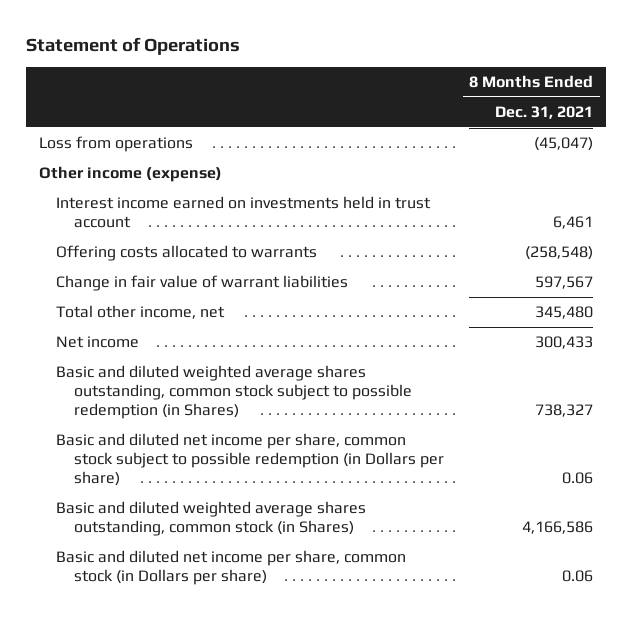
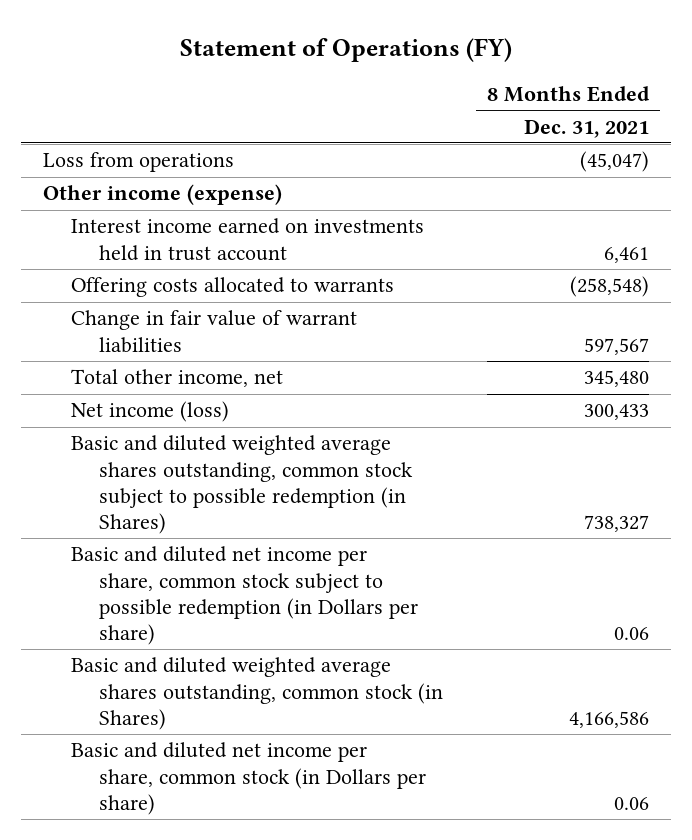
- Statement of Operations
+ Statement of Operations (FY)
- Net income | 300,433
+ Net income (loss) | 300,433

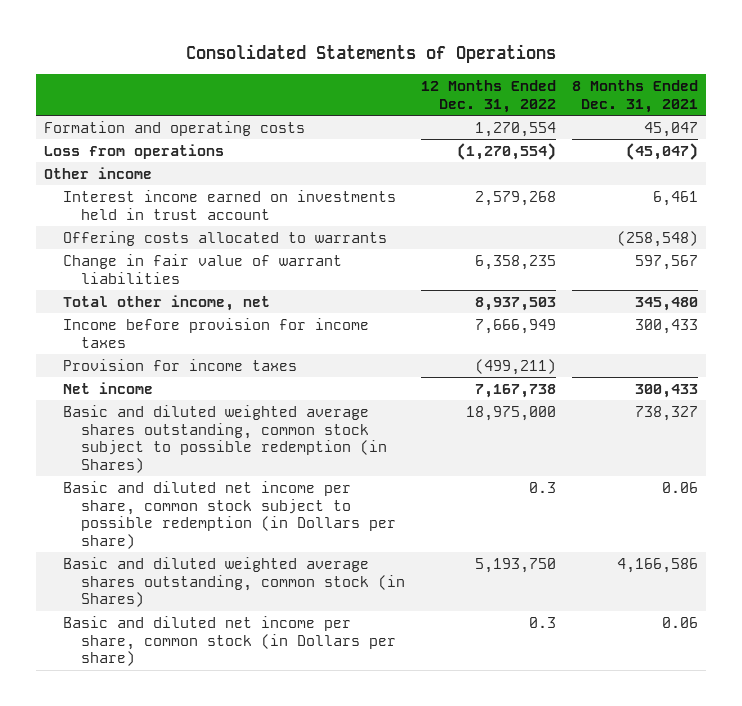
- Statement of Operations (FY)
+ Consolidated Statements of Operations
- | 8 Months Ended Dec. 31, 2021
+ | 12 Months Ended Dec. 31, 2022 | 8 Months Ended Dec. 31, 2021
+ Formation and operating costs | 1,270,554 | 45,047
- Other income (expense)
+ Other income
- Net income (loss) | 300,433
+ Income before provision for income taxes | 7,666,949 | 300,433
+ Provision for income taxes | (499,211) |
+ Net income | 7,167,738 | 300,433

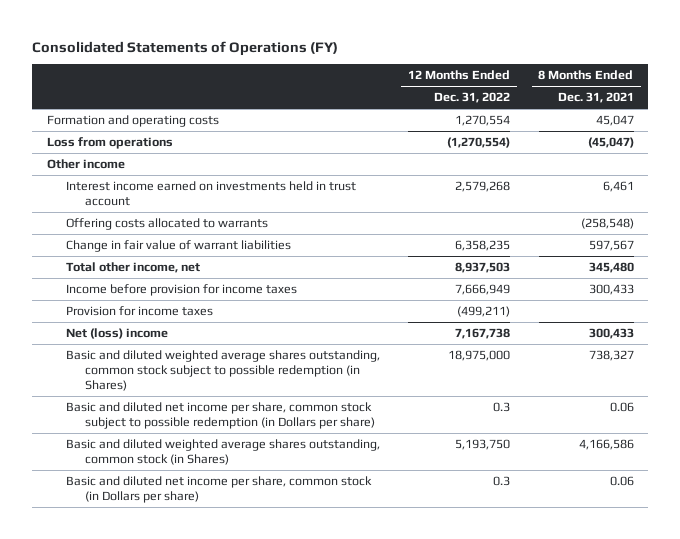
- Consolidated Statements of Operations
+ Consolidated Statements of Operations (FY)
- Net income | 7,167,738 | 300,433
+ Net (loss) income | 7,167,738 | 300,433

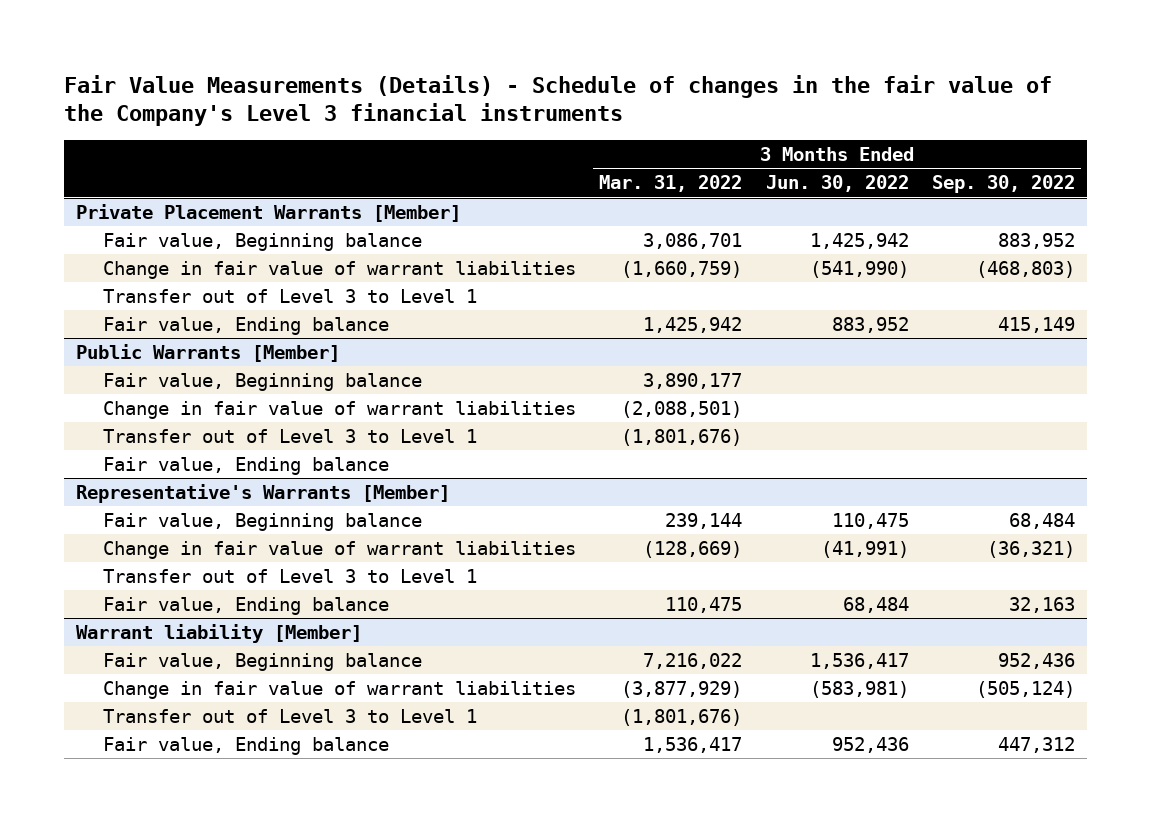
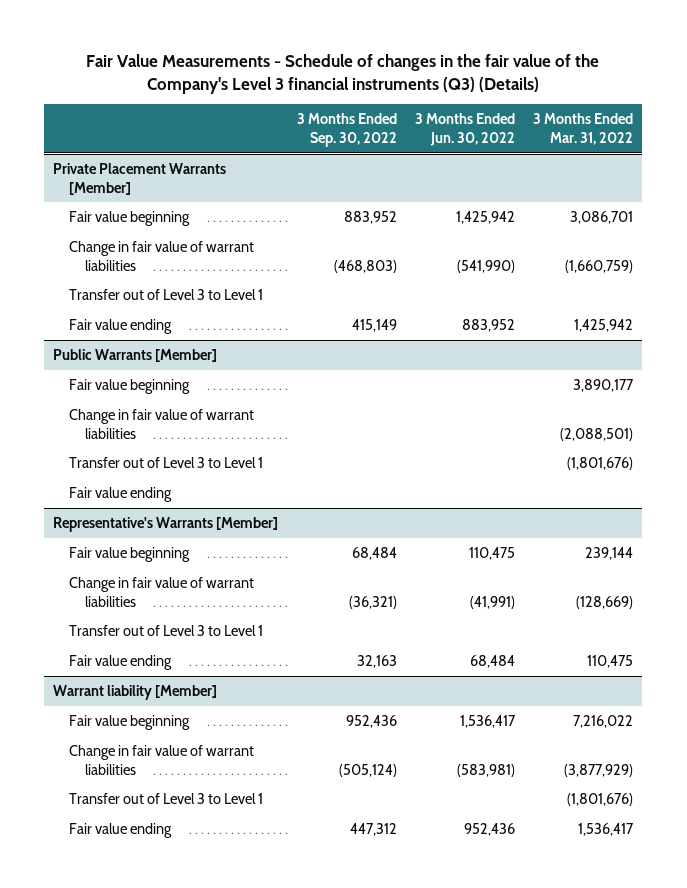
- Fair Value Measurements (Details) - Schedule of changes in the fair value of the Company's Level 3 financial instruments
+ Fair Value Measurements - Schedule of changes in the fair value of the Company's Level 3 financial instruments (Q3) (Details)
- | 3 Months Ended Mar. 31, 2022 | 3 Months Ended Jun. 30, 2022 | 3 Months Ended Sep. 30, 2022
+ | 3 Months Ended Sep. 30, 2022 | 3 Months Ended Jun. 30, 2022 | 3 Months Ended Mar. 31, 2022
@ Private Placement Warrants [Member]
- Fair value, Beginning balance | 3,086,701 | 1,425,942 | 883,952
+ Fair value beginning | 883,952 | 1,425,942 | 3,086,701
- Fair value, Ending balance | 1,425,942 | 883,952 | 415,149
+ Fair value ending | 415,149 | 883,952 | 1,425,942
@ Public Warrants [Member]
- Fair value, Beginning balance | 3,890,177 | |
+ Fair value beginning | | | 3,890,177
- Fair value, Ending balance
+ Fair value ending
@ Representative's Warrants [Member]
- Fair value, Beginning balance | 239,144 | 110,475 | 68,484
+ Fair value beginning | 68,484 | 110,475 | 239,144
- Fair value, Ending balance | 110,475 | 68,484 | 32,163
+ Fair value ending | 32,163 | 68,484 | 110,475
@ Warrant liability [Member]
- Fair value, Beginning balance | 7,216,022 | 1,536,417 | 952,436
+ Fair value beginning | 952,436 | 1,536,417 | 7,216,022
- Fair value, Ending balance | 1,536,417 | 952,436 | 447,312
+ Fair value ending | 447,312 | 952,436 | 1,536,417

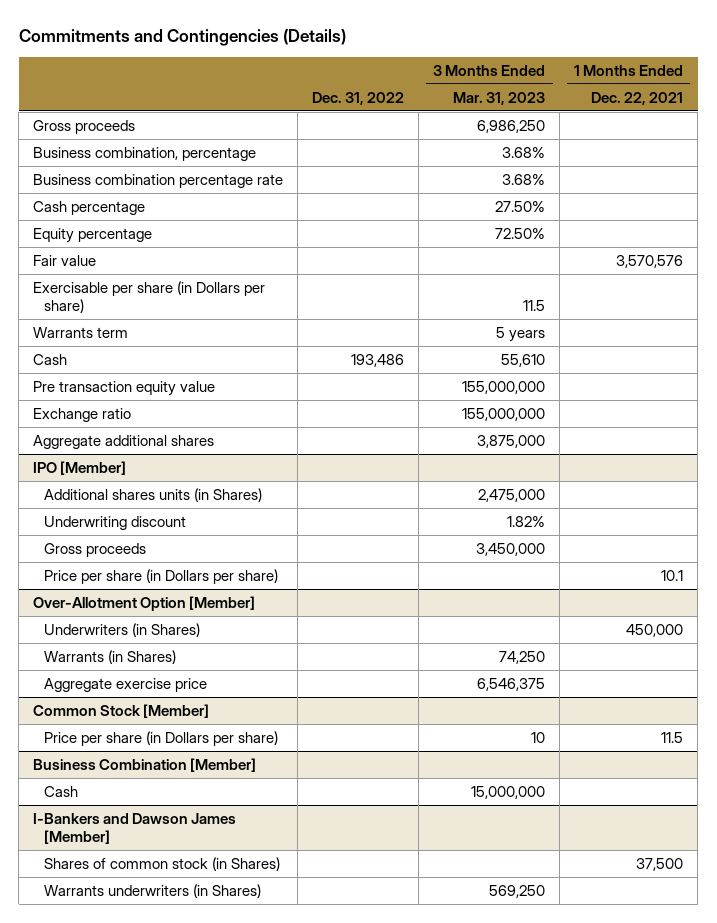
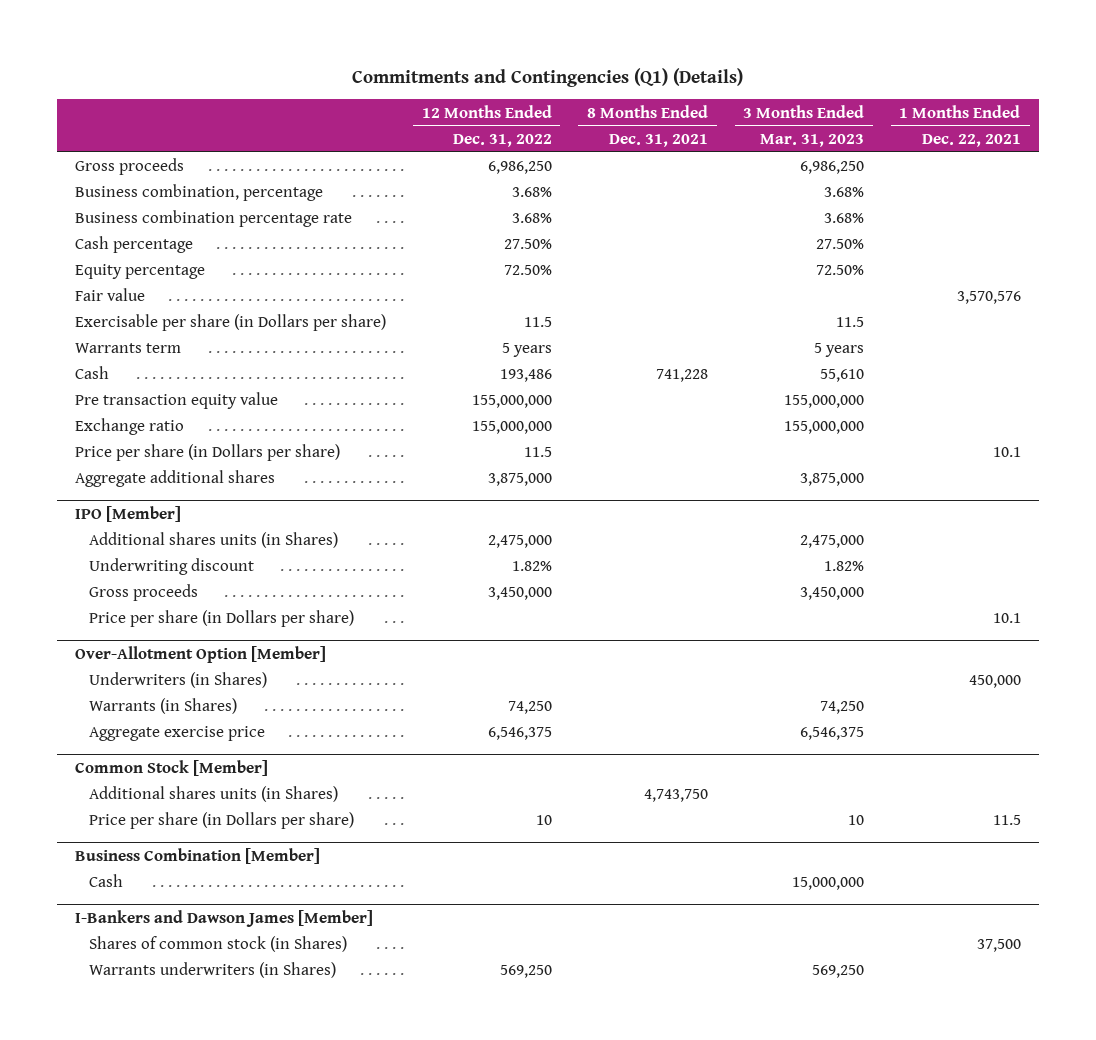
- Commitments and Contingencies (Details)
+ Commitments and Contingencies (Q1) (Details)
- | Dec. 31, 2022 | 3 Months Ended Mar. 31, 2023 | 1 Months Ended Dec. 22, 2021
+ | 12 Months Ended Dec. 31, 2022 | 8 Months Ended Dec. 31, 2021 | 3 Months Ended Mar. 31, 2023 | 1 Months Ended Dec. 22, 2021
+ Price per share (in Dollars per share) | 11.5 | | | 10.1
@ Common Stock [Member]
+ Additional shares units (in Shares) | | 4,743,750 | |

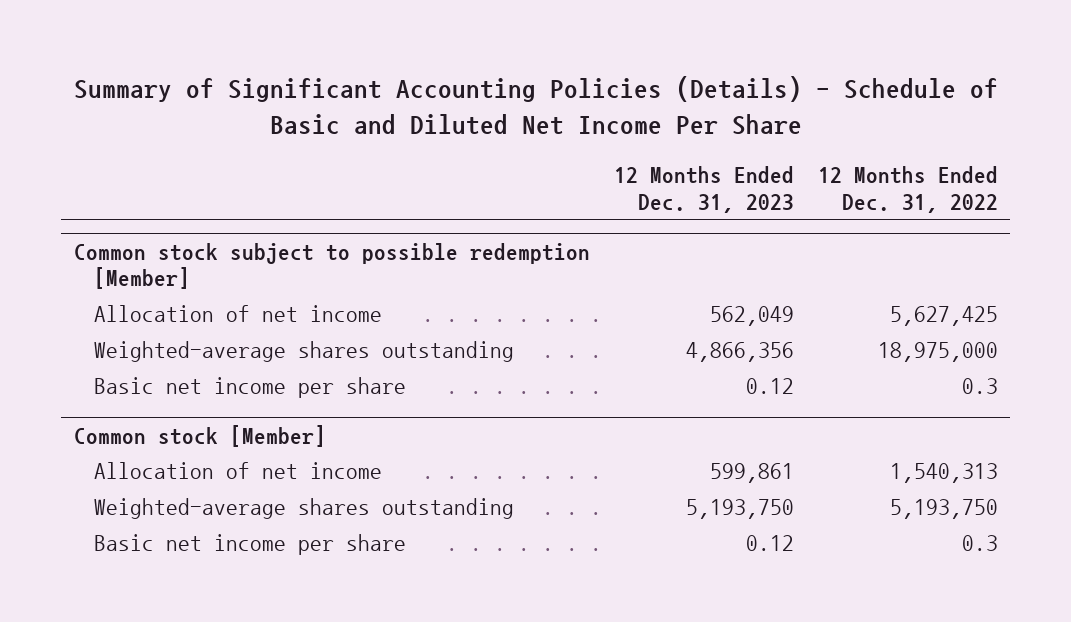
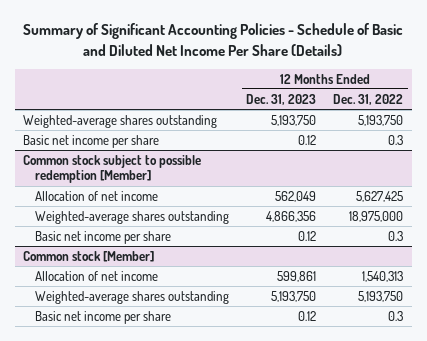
- Summary of Significant Accounting Policies (Details) - Schedule of Basic and Diluted Net Income Per Share
+ Summary of Significant Accounting Policies - Schedule of Basic and Diluted Net Income Per Share (Details)
+ Weighted-average shares outstanding | 5,193,750 | 5,193,750
+ Basic net income per share | 0.12 | 0.3

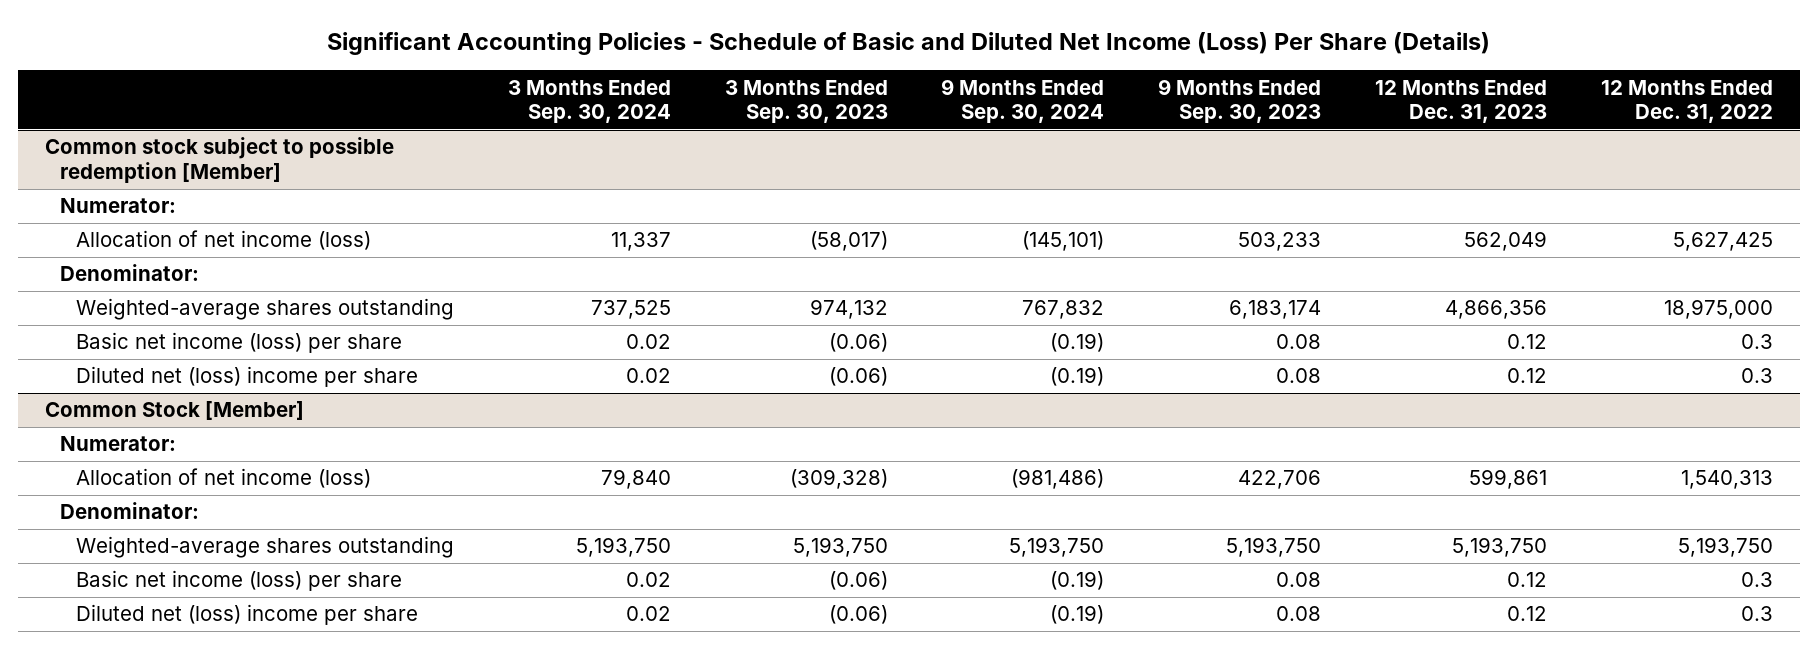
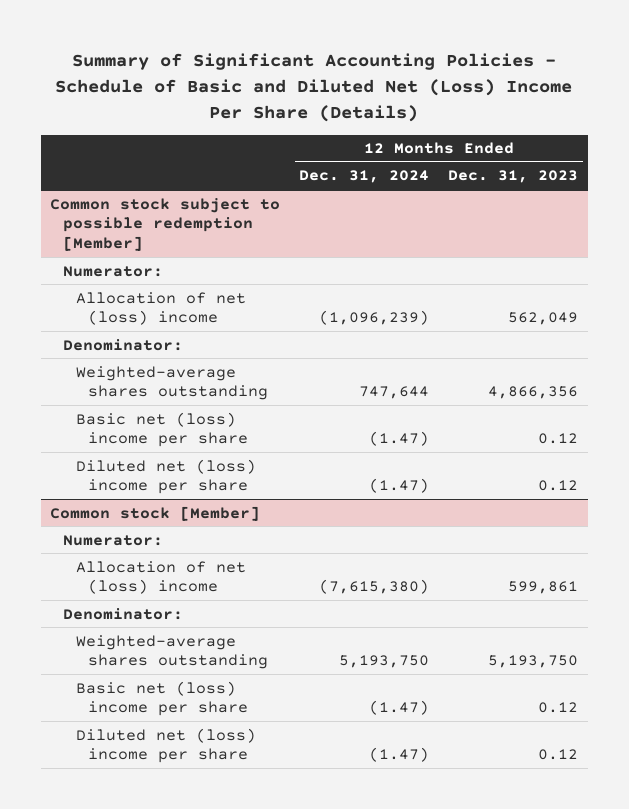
- Significant Accounting Policies - Schedule of Basic and Diluted Net Income (Loss) Per Share (Details)
+ Summary of Significant Accounting Policies - Schedule of Basic and Diluted Net (Loss) Income Per Share (Details)
- | 3 Months Ended Sep. 30, 2024 | 3 Months Ended Sep. 30, 2023 | 9 Months Ended Sep. 30, 2024 | 9 Months Ended Sep. 30, 2023 | 12 Months Ended Dec. 31, 2023 | 12 Months Ended Dec. 31, 2022
+ | 12 Months Ended Dec. 31, 2024 | 12 Months Ended Dec. 31, 2023
@ Common stock subject to possible redemption [Member]
- Allocation of net income (loss) | 11,337 | (58,017) | (145,101) | 503,233 | 562,049 | 5,627,425
+ Allocation of net (loss) income | (1,096,239) | 562,049
- Basic net income (loss) per share | 0.02 | (0.06) | (0.19) | 0.08 | 0.12 | 0.3
+ Basic net (loss) income per share | (1.47) | 0.12
- Common Stock [Member]
+ Common stock [Member]
- Allocation of net income (loss) | 79,840 | (309,328) | (981,486) | 422,706 | 599,861 | 1,540,313
+ Allocation of net (loss) income | (7,615,380) | 599,861
- Basic net income (loss) per share | 0.02 | (0.06) | (0.19) | 0.08 | 0.12 | 0.3
+ Basic net (loss) income per share | (1.47) | 0.12

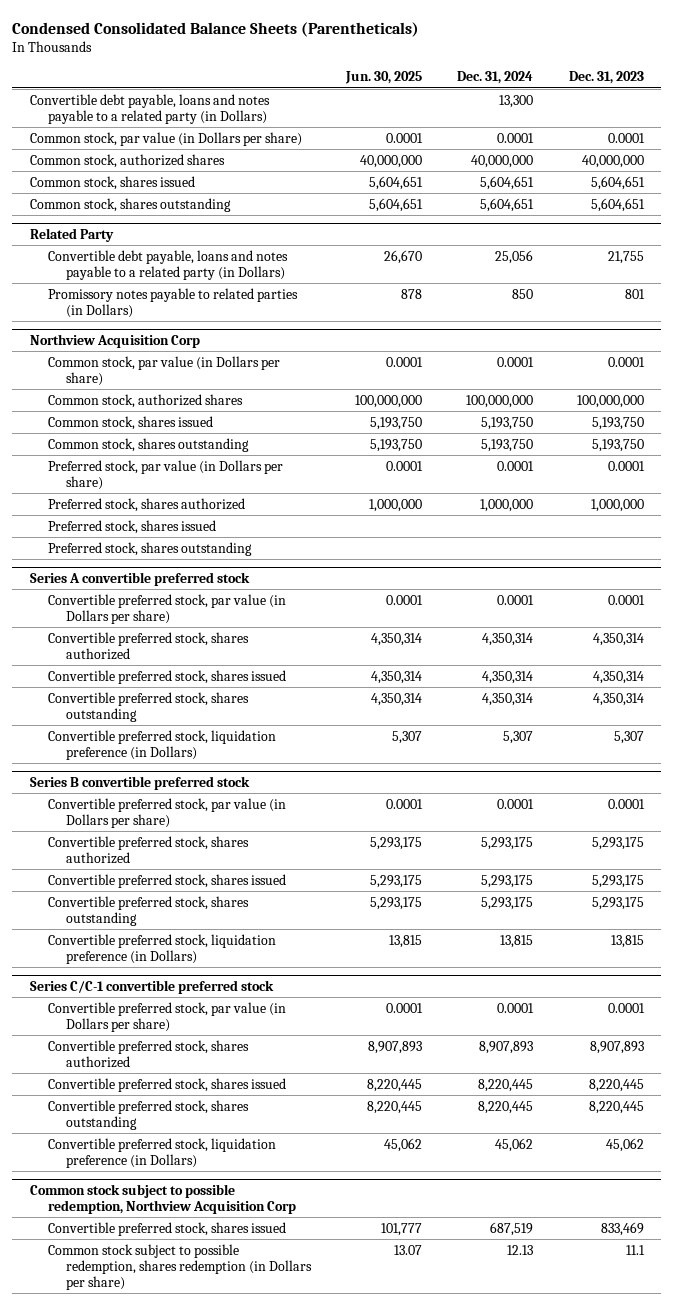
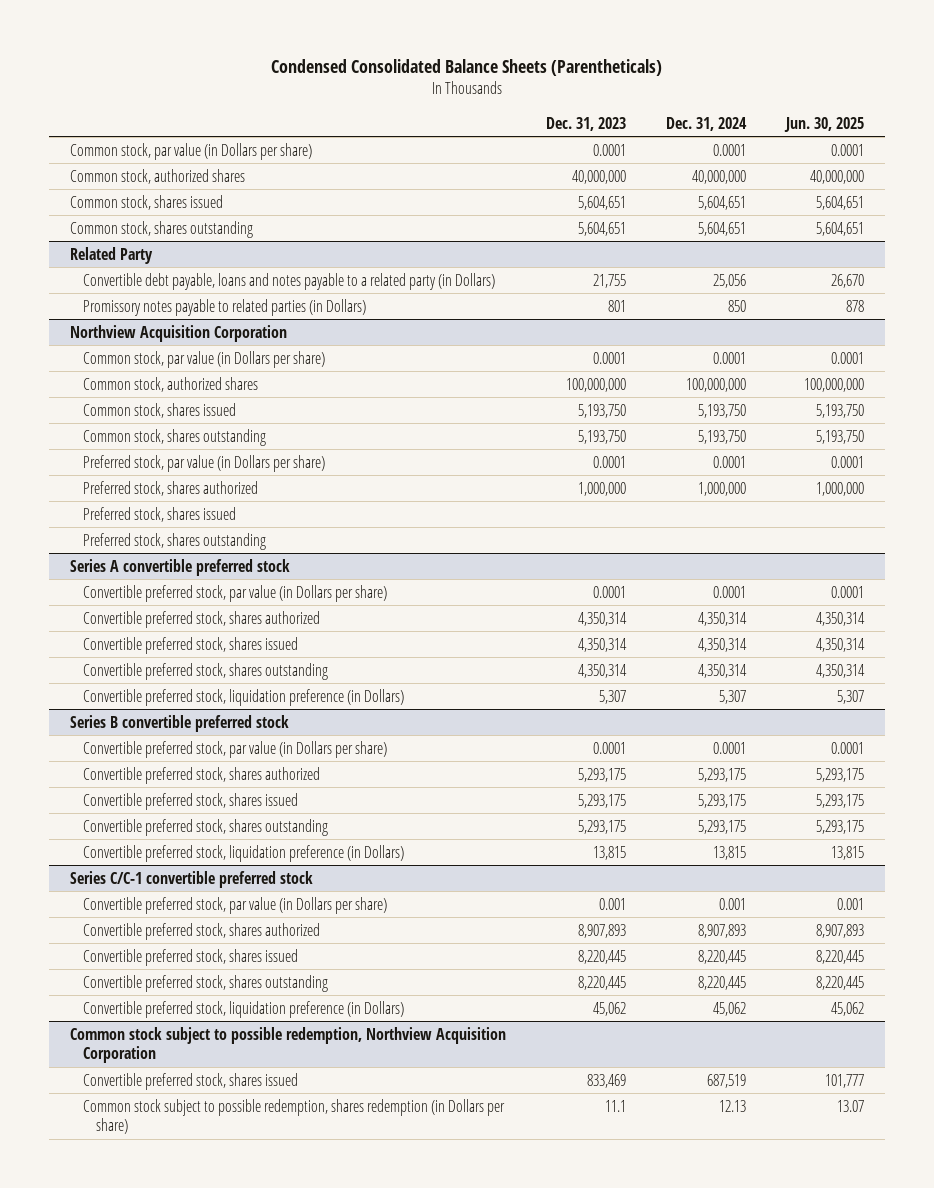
- | Jun. 30, 2025 | Dec. 31, 2024 | Dec. 31, 2023
+ | Dec. 31, 2023 | Dec. 31, 2024 | Jun. 30, 2025
- Convertible debt payable, loans and notes payable to a related party (in Dollars) | | 13,300 |
- Northview Acquisition Corp
+ Northview Acquisition Corporation
@ Series C/C-1 convertible preferred stock
- Convertible preferred stock, par value (in Dollars per share) | 0.0001 | 0.0001 | 0.0001
+ Convertible preferred stock, par value (in Dollars per share) | 0.001 | 0.001 | 0.001
- Common stock subject to possible redemption, Northview Acquisition Corp
+ Common stock subject to possible redemption, Northview Acquisition Corporation

